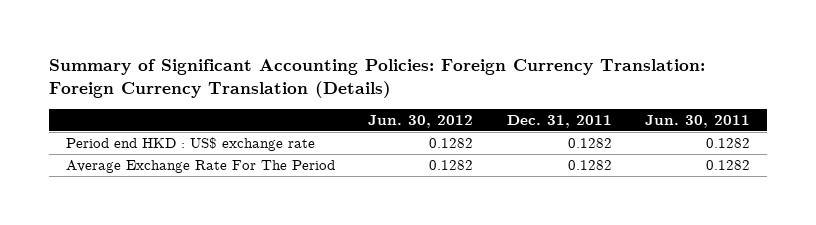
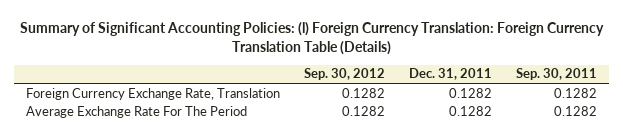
- Summary of Significant Accounting Policies: Foreign Currency Translation: Foreign Currency Translation (Details)
+ Summary of Significant Accounting Policies: (l) Foreign Currency Translation: Foreign Currency Translation Table (Details)
- | Jun. 30, 2012 | Dec. 31, 2011 | Jun. 30, 2011
+ | Sep. 30, 2012 | Dec. 31, 2011 | Sep. 30, 2011
- Period end HKD : US$ exchange rate | 0.1282 | 0.1282 | 0.1282
+ Foreign Currency Exchange Rate, Translation | 0.1282 | 0.1282 | 0.1282

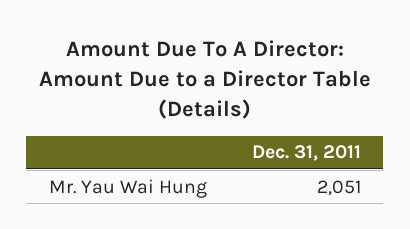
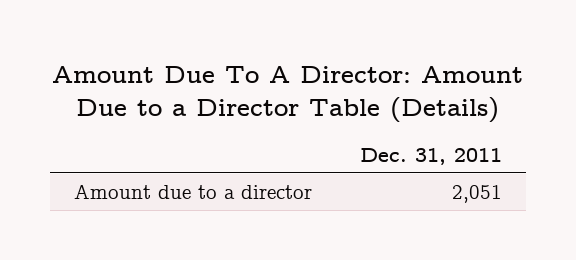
- Mr. Yau Wai Hung | 2,051
+ Amount due to a director | 2,051

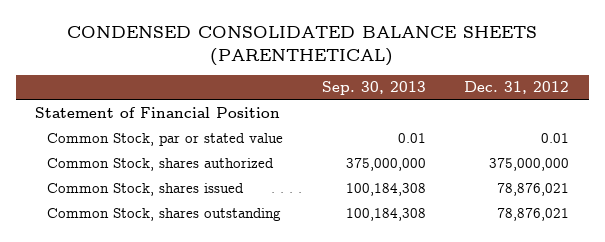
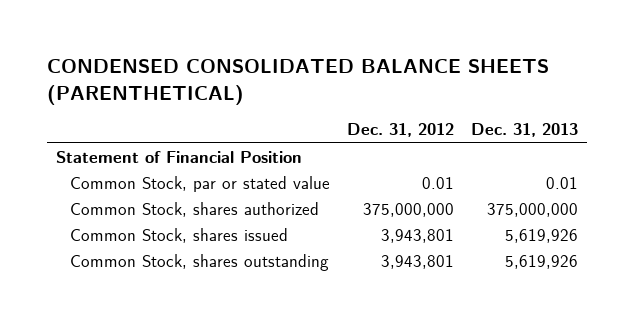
- | Sep. 30, 2013 | Dec. 31, 2012
+ | Dec. 31, 2012 | Dec. 31, 2013
- Common Stock, shares issued | 100,184,308 | 78,876,021
- Common Stock, shares outstanding | 100,184,308 | 78,876,021
+ Common Stock, shares issued | 3,943,801 | 5,619,926
+ Common Stock, shares outstanding | 3,943,801 | 5,619,926

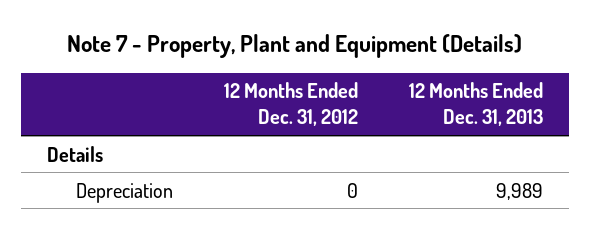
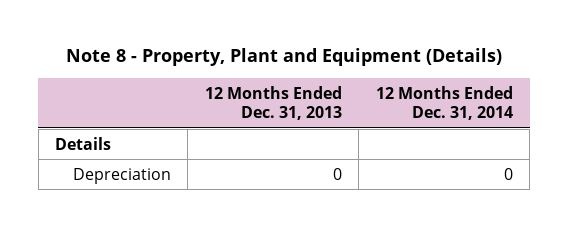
- Note 7 - Property, Plant and Equipment (Details)
+ Note 8 - Property, Plant and Equipment (Details)
- | 12 Months Ended Dec. 31, 2012 | 12 Months Ended Dec. 31, 2013
+ | 12 Months Ended Dec. 31, 2013 | 12 Months Ended Dec. 31, 2014
- Depreciation | 0 | 9,989
+ Depreciation | 0 | 0

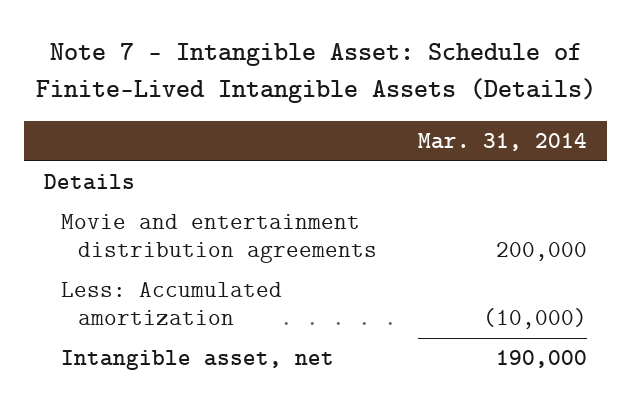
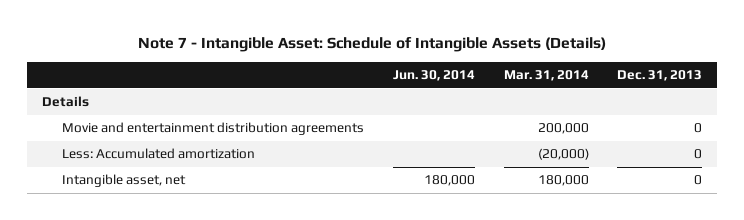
- Note 7 - Intangible Asset: Schedule of Finite-Lived Intangible Assets (Details)
+ Note 7 - Intangible Asset: Schedule of Intangible Assets (Details)
- | Mar. 31, 2014
+ | Jun. 30, 2014 | Mar. 31, 2014 | Dec. 31, 2013
- Less: Accumulated amortization | (10,000)
- Intangible asset, net | 190,000
+ Less: Accumulated amortization | | (20,000) | 0
+ Intangible asset, net | 180,000 | 180,000 | 0

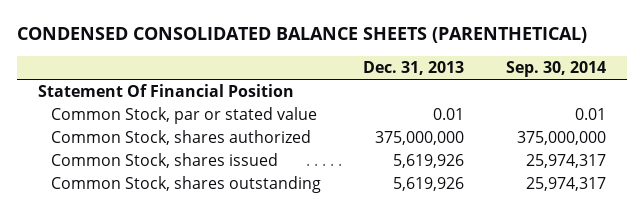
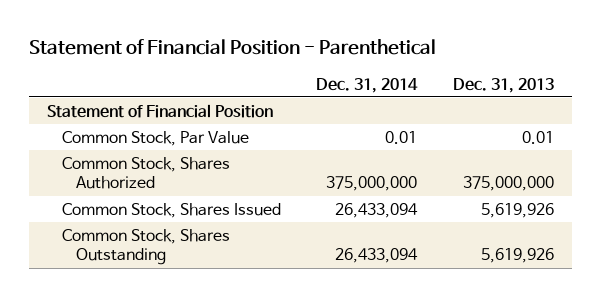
- CONDENSED CONSOLIDATED BALANCE SHEETS (PARENTHETICAL)
+ Statement of Financial Position - Parenthetical
- | Dec. 31, 2013 | Sep. 30, 2014
+ | Dec. 31, 2014 | Dec. 31, 2013
- Statement Of Financial Position
- Common Stock, par or stated value | 0.01 | 0.01
- Common Stock, shares authorized | 375,000,000 | 375,000,000
- Common Stock, shares issued | 5,619,926 | 25,974,317
- Common Stock, shares outstanding | 5,619,926 | 25,974,317
+ Statement of Financial Position
+ Common Stock, Par Value | 0.01 | 0.01
+ Common Stock, Shares Authorized | 375,000,000 | 375,000,000
+ Common Stock, Shares Issued | 26,433,094 | 5,619,926
+ Common Stock, Shares Outstanding | 26,433,094 | 5,619,926

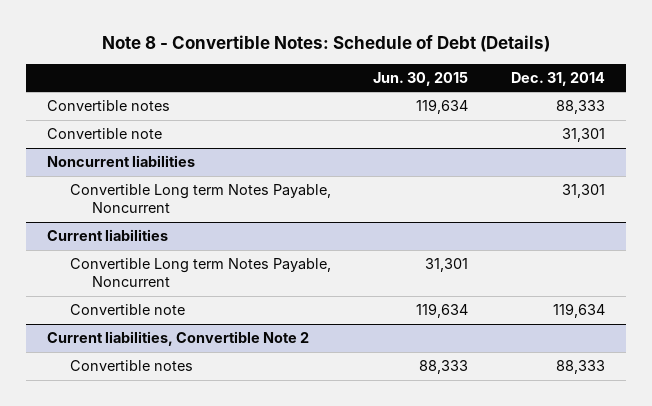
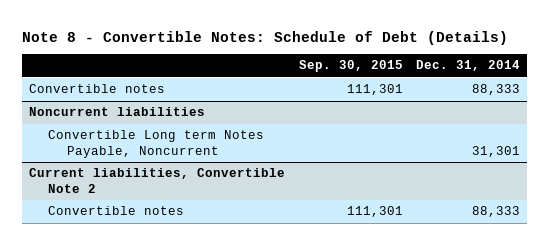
- | Jun. 30, 2015 | Dec. 31, 2014
+ | Sep. 30, 2015 | Dec. 31, 2014
- Convertible note | | 31,301
- Current liabilities
- Convertible Long term Notes Payable, Noncurrent | 31,301 |
- Convertible note | 119,634 | 119,634

